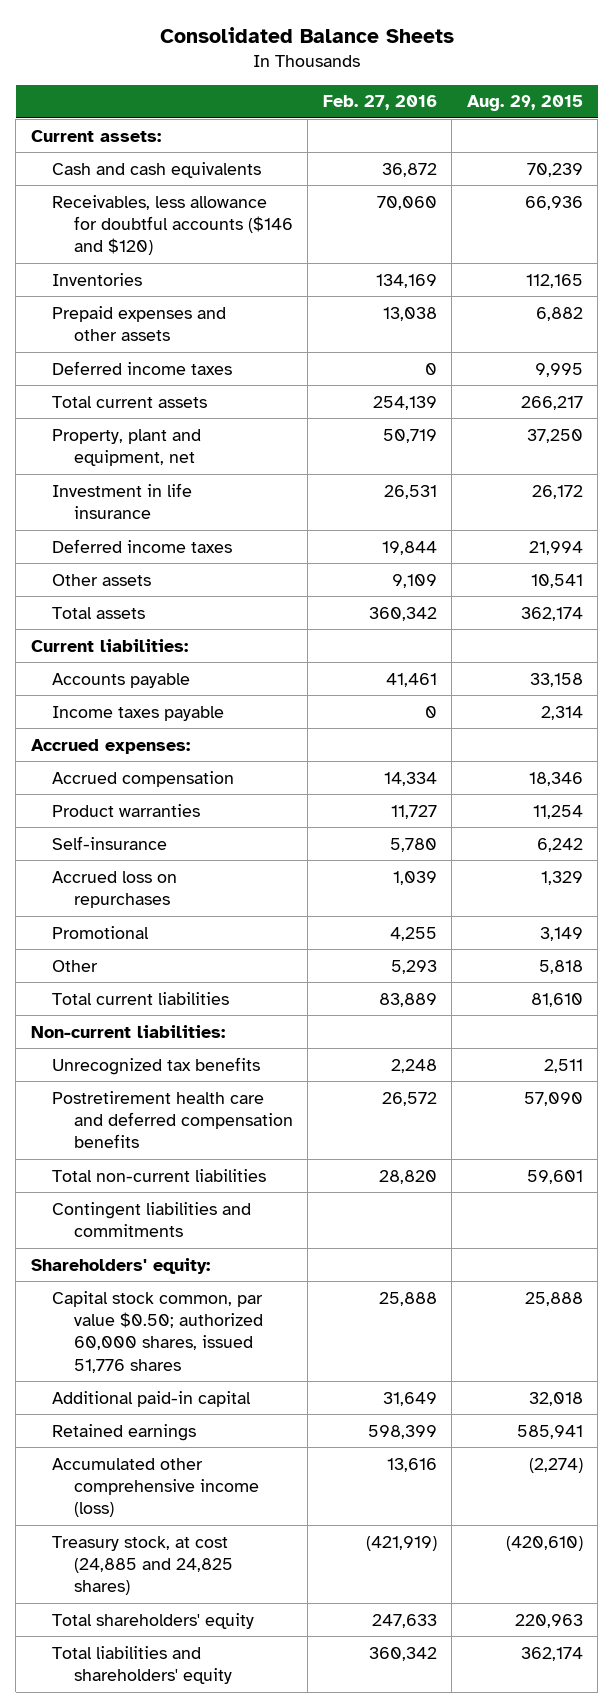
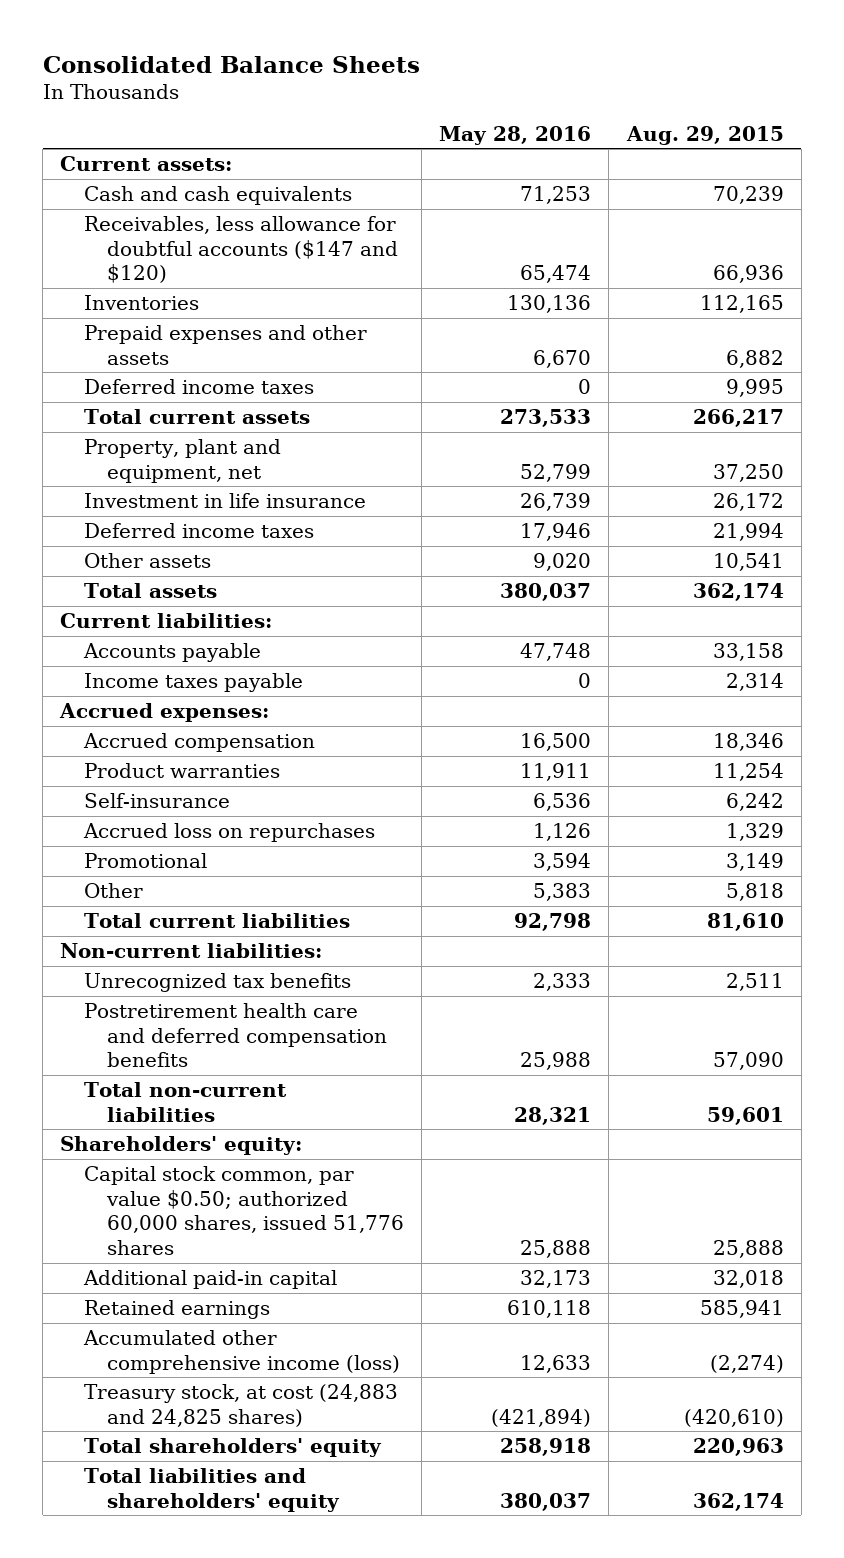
- | Feb. 27, 2016 | Aug. 29, 2015
+ | May 28, 2016 | Aug. 29, 2015
- Receivables, less allowance for doubtful accounts ($146 and $120) | 70,060 | 66,936
+ Receivables, less allowance for doubtful accounts ($147 and $120) | 65,474 | 66,936
- Contingent liabilities and commitments
- Treasury stock, at cost (24,885 and 24,825 shares) | (421,919) | (420,610)
+ Treasury stock, at cost (24,883 and 24,825 shares) | (421,894) | (420,610)

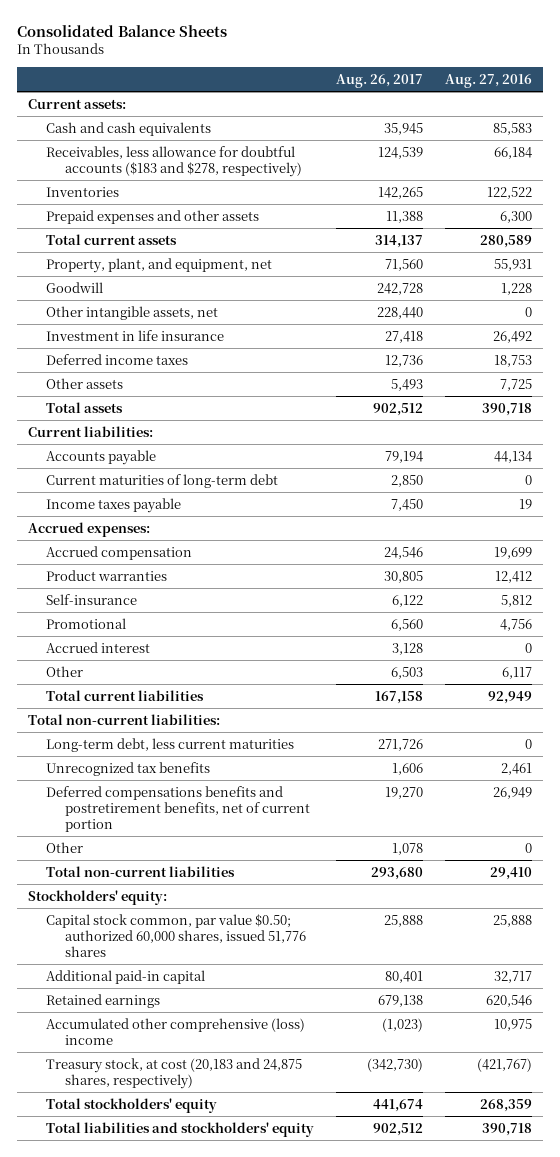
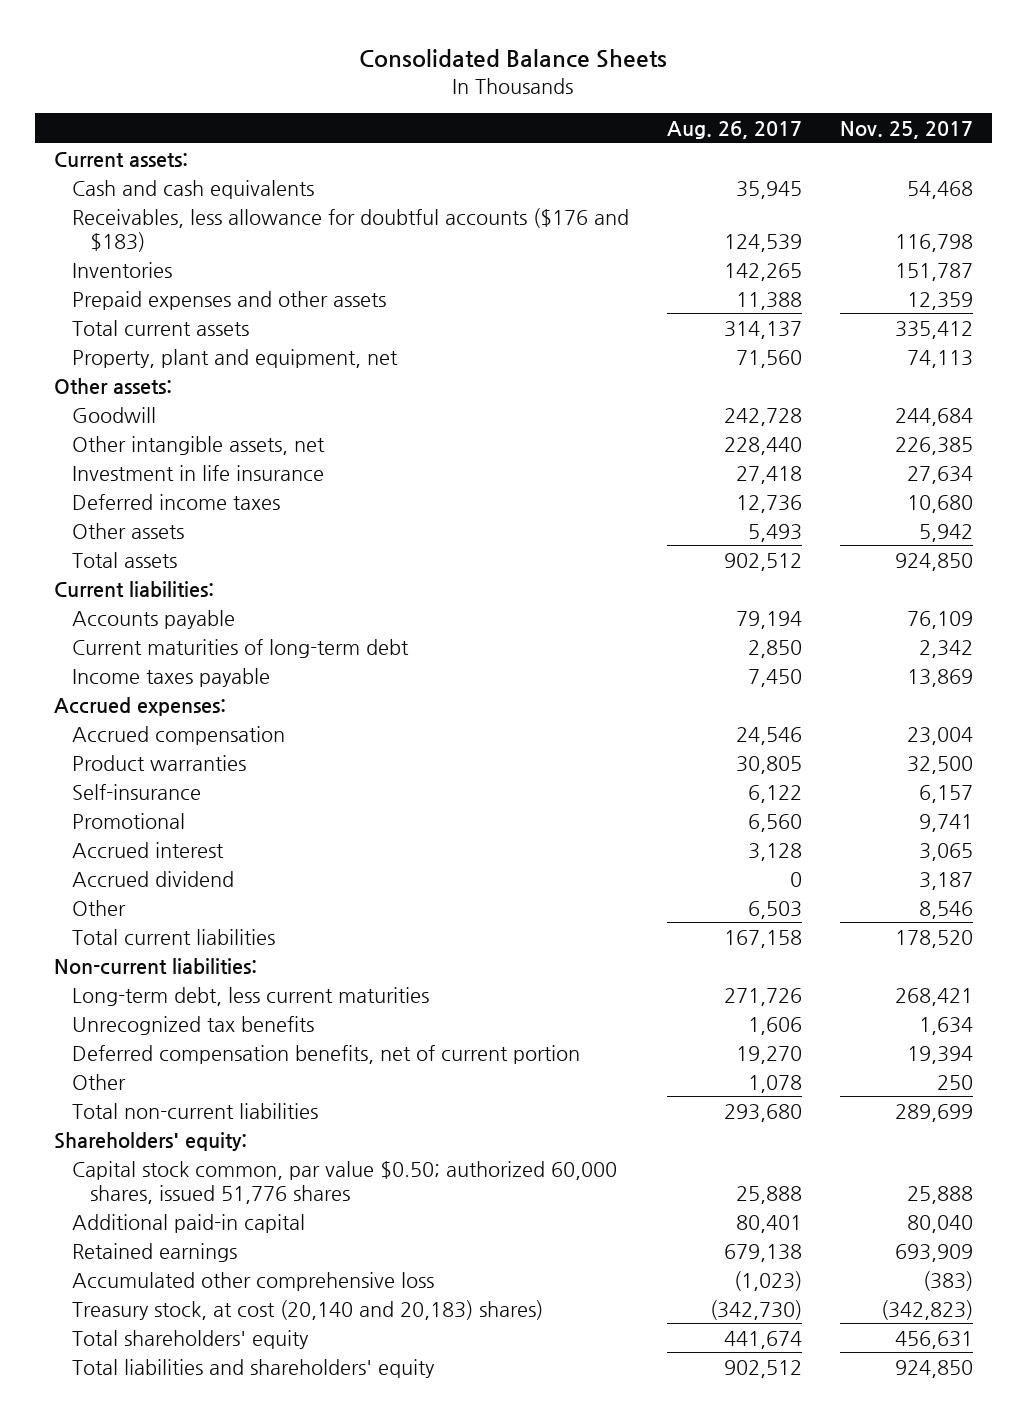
- | Aug. 26, 2017 | Aug. 27, 2016
+ | Aug. 26, 2017 | Nov. 25, 2017
- Receivables, less allowance for doubtful accounts ($183 and $278, respectively) | 124,539 | 66,184
+ Receivables, less allowance for doubtful accounts ($176 and $183) | 124,539 | 116,798
- Property, plant, and equipment, net | 71,560 | 55,931
+ Property, plant and equipment, net | 71,560 | 74,113
+ Other assets:
+ Accrued dividend | 0 | 3,187
- Total non-current liabilities:
+ Non-current liabilities:
- Deferred compensations benefits and postretirement benefits, net of current portion | 19,270 | 26,949
+ Deferred compensation benefits, net of current portion | 19,270 | 19,394
- Stockholders' equity:
+ Shareholders' equity:
- Accumulated other comprehensive (loss) income | (1,023) | 10,975
- Treasury stock, at cost (20,183 and 24,875 shares, respectively) | (342,730) | (421,767)
- Total stockholders' equity | 441,674 | 268,359
- Total liabilities and stockholders' equity | 902,512 | 390,718
+ Accumulated other comprehensive loss | (1,023) | (383)
+ Treasury stock, at cost (20,140 and 20,183) shares) | (342,730) | (342,823)
+ Total shareholders' equity | 441,674 | 456,631
+ Total liabilities and shareholders' equity | 902,512 | 924,850

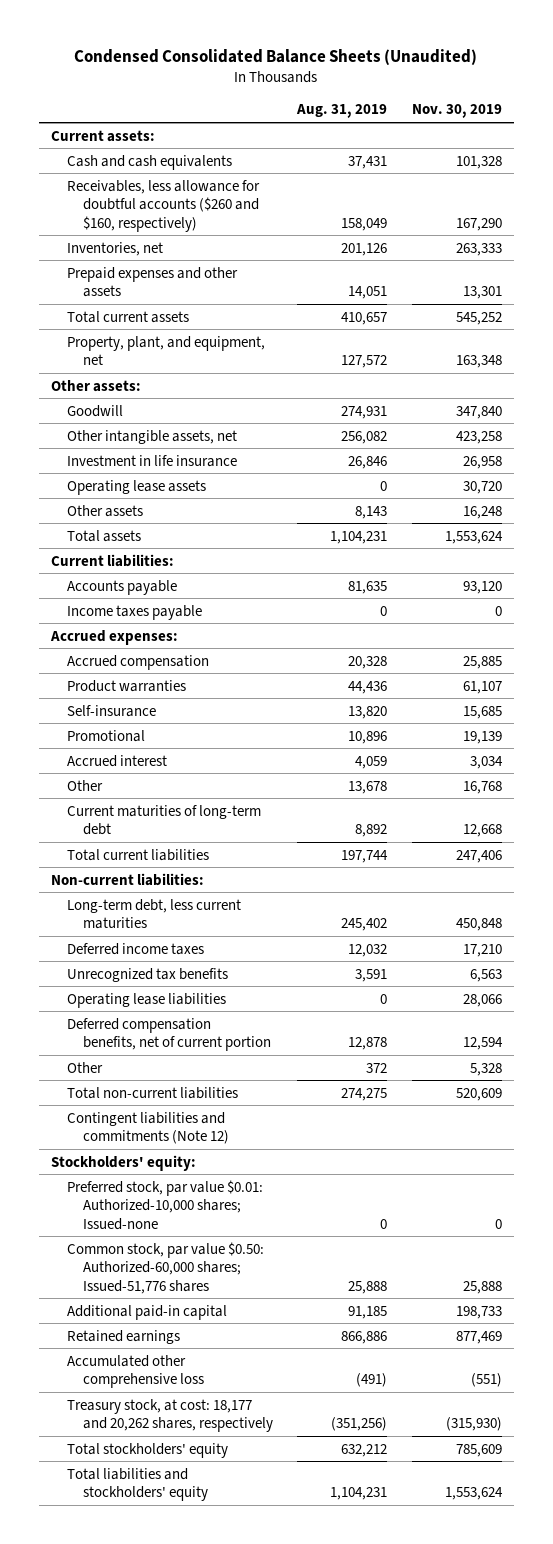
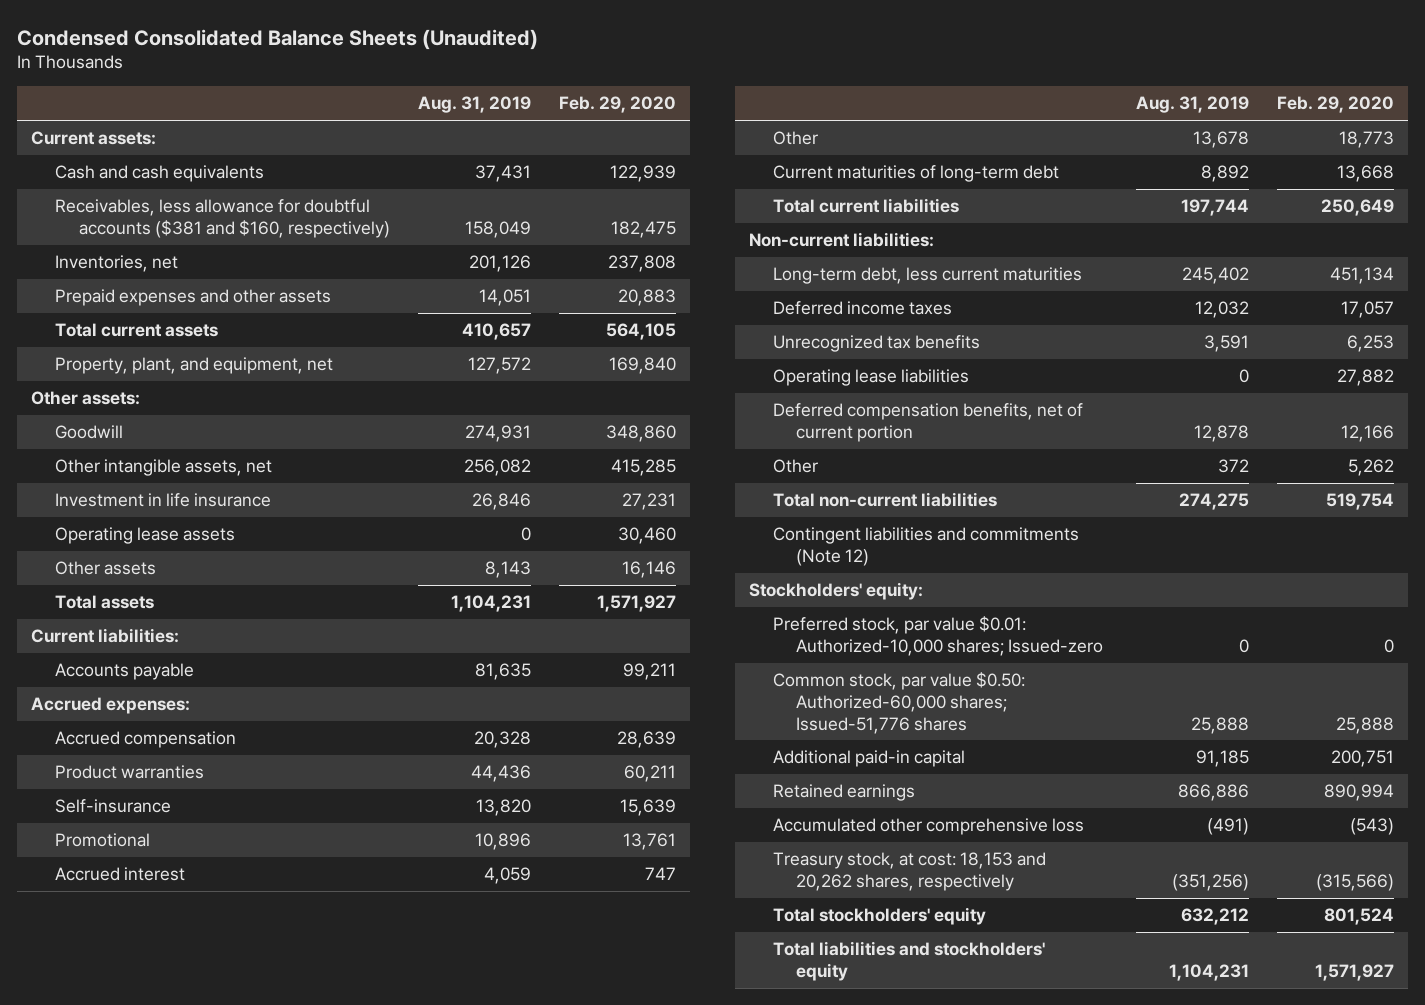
- | Aug. 31, 2019 | Nov. 30, 2019
+ | Aug. 31, 2019 | Feb. 29, 2020
- Receivables, less allowance for doubtful accounts ($260 and $160, respectively) | 158,049 | 167,290
+ Receivables, less allowance for doubtful accounts ($381 and $160, respectively) | 158,049 | 182,475
- Income taxes payable | 0 | 0
- Preferred stock, par value $0.01: Authorized-10,000 shares; Issued-none | 0 | 0
+ Preferred stock, par value $0.01: Authorized-10,000 shares; Issued-zero | 0 | 0
- Treasury stock, at cost: 18,177 and 20,262 shares, respectively | (351,256) | (315,930)
+ Treasury stock, at cost: 18,153 and 20,262 shares, respectively | (351,256) | (315,566)

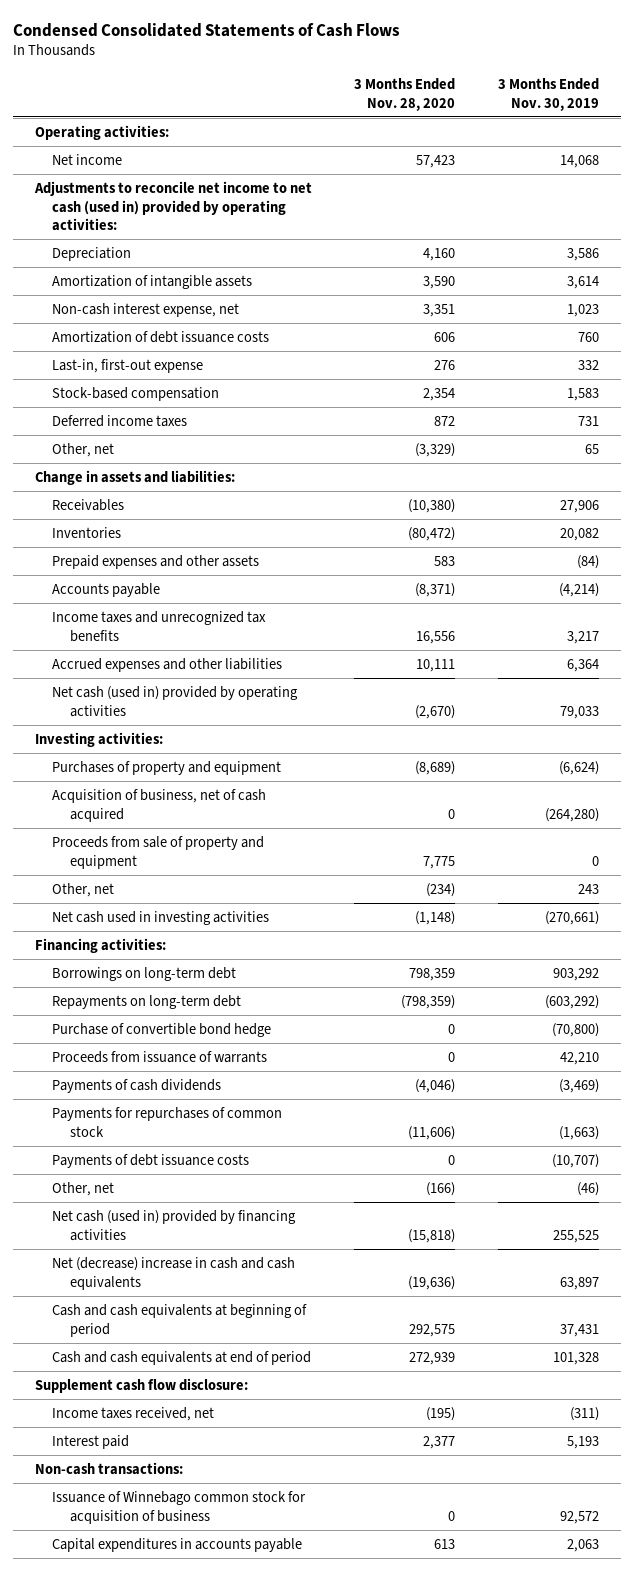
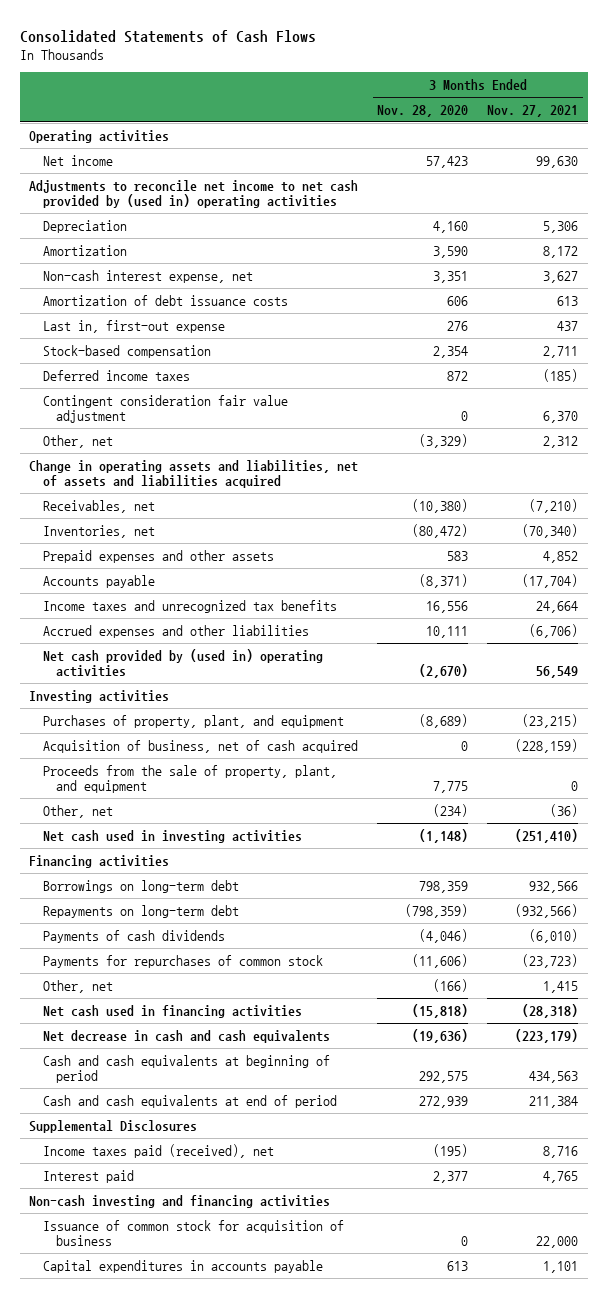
- Condensed Consolidated Statements of Cash Flows
+ Consolidated Statements of Cash Flows
- | 3 Months Ended Nov. 28, 2020 | 3 Months Ended Nov. 30, 2019
+ | 3 Months Ended Nov. 28, 2020 | 3 Months Ended Nov. 27, 2021
- Operating activities:
+ Operating activities
- Adjustments to reconcile net income to net cash (used in) provided by operating activities:
+ Adjustments to reconcile net income to net cash provided by (used in) operating activities
- Amortization of intangible assets | 3,590 | 3,614
+ Amortization | 3,590 | 8,172
- Last-in, first-out expense | 276 | 332
+ Last in, first-out expense | 276 | 437
+ Contingent consideration fair value adjustment | 0 | 6,370
- Change in assets and liabilities:
- Receivables | (10,380) | 27,906
- Inventories | (80,472) | 20,082
+ Change in operating assets and liabilities, net of assets and liabilities acquired
+ Receivables, net | (10,380) | (7,210)
+ Inventories, net | (80,472) | (70,340)
- Net cash (used in) provided by operating activities | (2,670) | 79,033
- Investing activities:
- Purchases of property and equipment | (8,689) | (6,624)
+ Net cash provided by (used in) operating activities | (2,670) | 56,549
+ Investing activities
+ Purchases of property, plant, and equipment | (8,689) | (23,215)
- Proceeds from sale of property and equipment | 7,775 | 0
+ Proceeds from the sale of property, plant, and equipment | 7,775 | 0
- Financing activities:
+ Financing activities
- Purchase of convertible bond hedge | 0 | (70,800)
- Proceeds from issuance of warrants | 0 | 42,210
- Payments of debt issuance costs | 0 | (10,707)
- Net cash (used in) provided by financing activities | (15,818) | 255,525
- Net (decrease) increase in cash and cash equivalents | (19,636) | 63,897
+ Net cash used in financing activities | (15,818) | (28,318)
+ Net decrease in cash and cash equivalents | (19,636) | (223,179)
- Supplement cash flow disclosure:
- Income taxes received, net | (195) | (311)
+ Supplemental Disclosures
+ Income taxes paid (received), net | (195) | 8,716
- Non-cash transactions:
- Issuance of Winnebago common stock for acquisition of business | 0 | 92,572
+ Non-cash investing and financing activities
+ Issuance of common stock for acquisition of business | 0 | 22,000

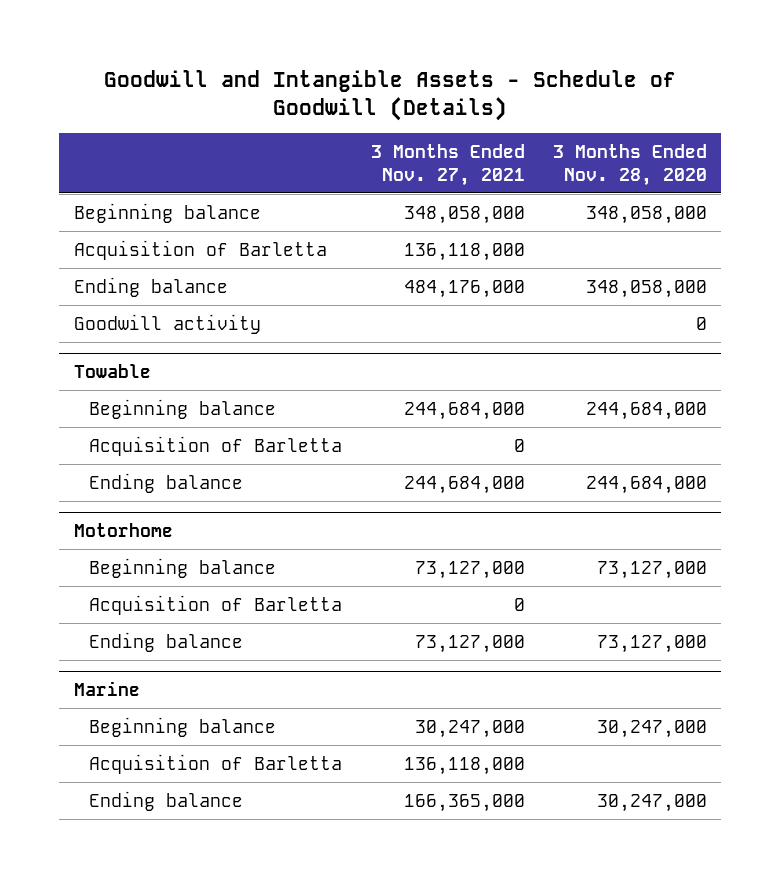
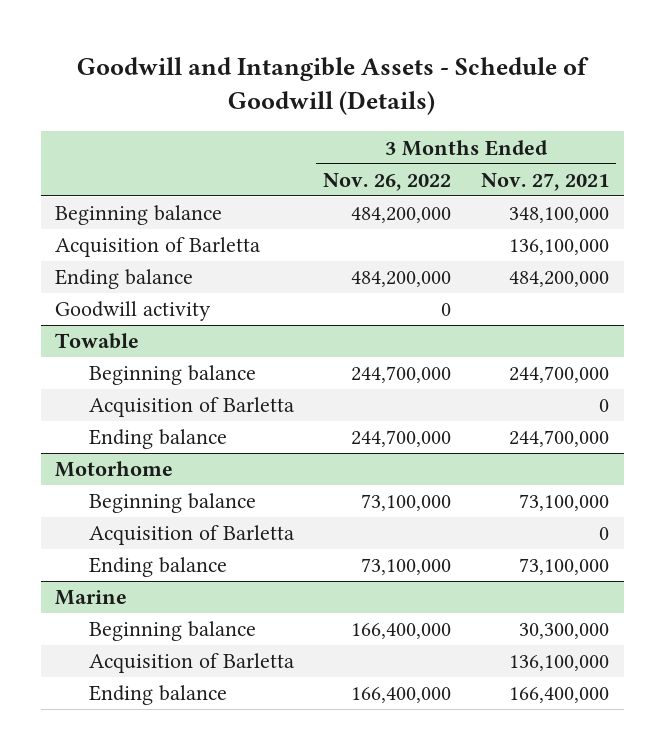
- | 3 Months Ended Nov. 27, 2021 | 3 Months Ended Nov. 28, 2020
+ | 3 Months Ended Nov. 26, 2022 | 3 Months Ended Nov. 27, 2021
- Beginning balance | 348,058,000 | 348,058,000
- Acquisition of Barletta | 136,118,000 |
- Ending balance | 484,176,000 | 348,058,000
+ Beginning balance | 484,200,000 | 348,100,000
+ Acquisition of Barletta | | 136,100,000
+ Ending balance | 484,200,000 | 484,200,000
@ Towable
- Beginning balance | 244,684,000 | 244,684,000
+ Beginning balance | 244,700,000 | 244,700,000
- Ending balance | 244,684,000 | 244,684,000
+ Ending balance | 244,700,000 | 244,700,000
@ Motorhome
- Beginning balance | 73,127,000 | 73,127,000
+ Beginning balance | 73,100,000 | 73,100,000
- Ending balance | 73,127,000 | 73,127,000
+ Ending balance | 73,100,000 | 73,100,000
@ Marine
- Beginning balance | 30,247,000 | 30,247,000
- Acquisition of Barletta | 136,118,000 |
- Ending balance | 166,365,000 | 30,247,000
+ Beginning balance | 166,400,000 | 30,300,000
+ Acquisition of Barletta | | 136,100,000
+ Ending balance | 166,400,000 | 166,400,000

